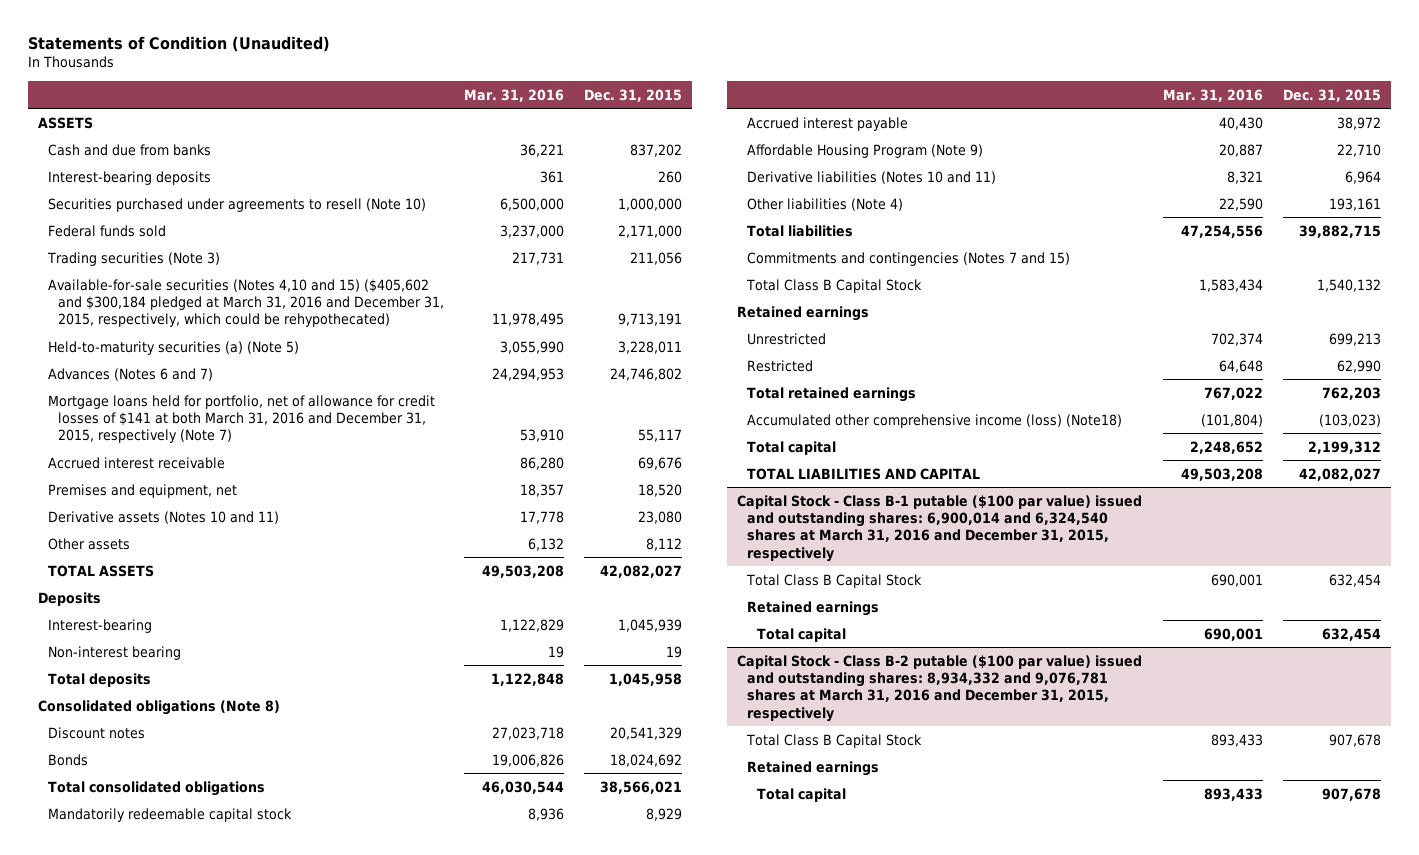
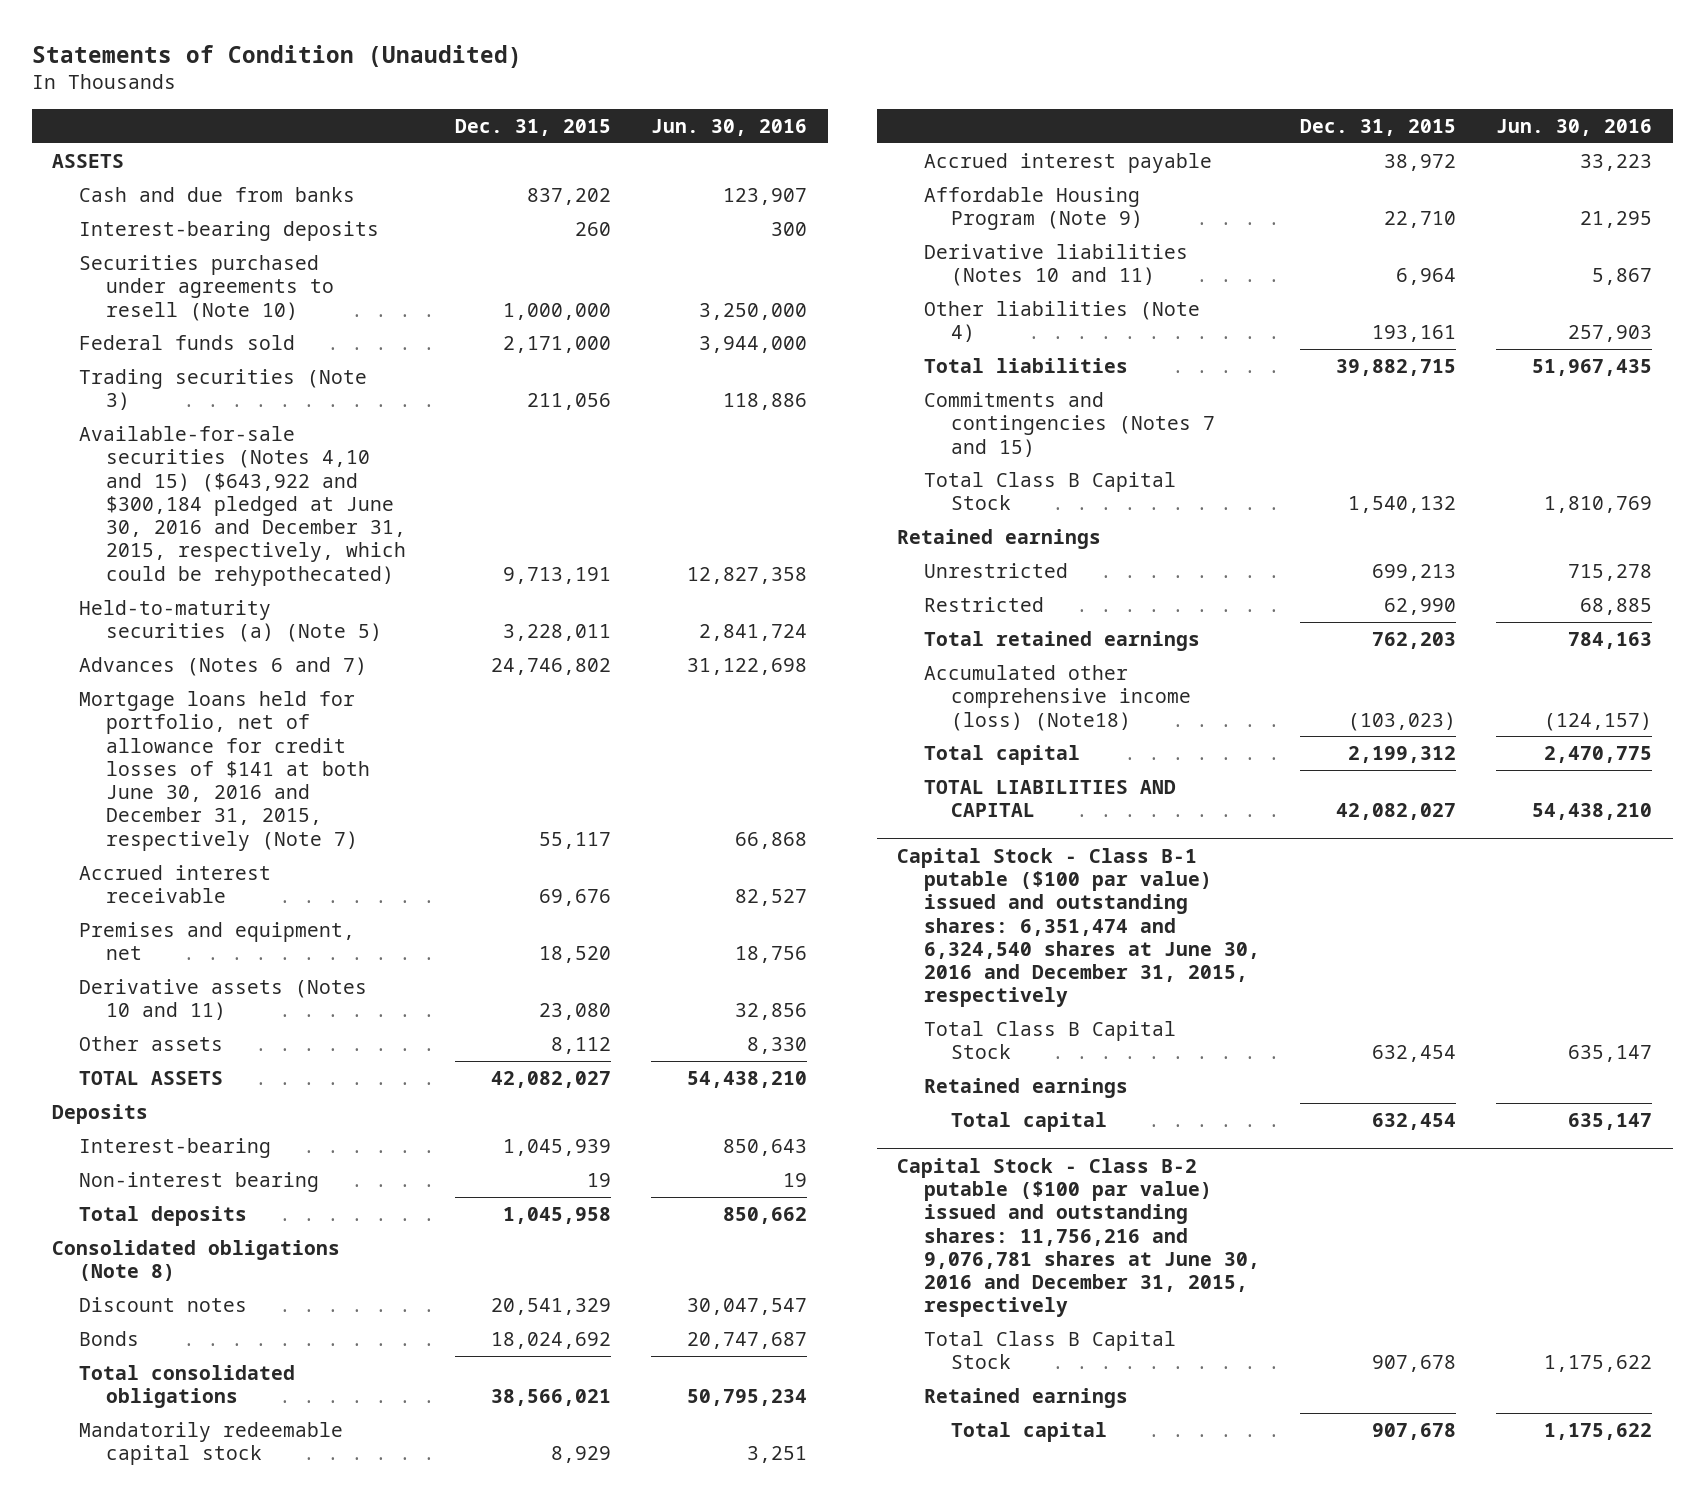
- | Mar. 31, 2016 | Dec. 31, 2015
+ | Dec. 31, 2015 | Jun. 30, 2016
- Available-for-sale securities (Notes 4,10 and 15) ($405,602 and $300,184 pledged at March 31, 2016 and December 31, 2015, respectively, which could be rehypothecated) | 11,978,495 | 9,713,191
+ Available-for-sale securities (Notes 4,10 and 15) ($643,922 and $300,184 pledged at June 30, 2016 and December 31, 2015, respectively, which could be rehypothecated) | 9,713,191 | 12,827,358
- Mortgage loans held for portfolio, net of allowance for credit losses of $141 at both March 31, 2016 and December 31, 2015, respectively (Note 7) | 53,910 | 55,117
+ Mortgage loans held for portfolio, net of allowance for credit losses of $141 at both June 30, 2016 and December 31, 2015, respectively (Note 7) | 55,117 | 66,868
- Capital Stock - Class B-1 putable ($100 par value) issued and outstanding shares: 6,900,014 and 6,324,540 shares at March 31, 2016 and December 31, 2015, respectively
+ Capital Stock - Class B-1 putable ($100 par value) issued and outstanding shares: 6,351,474 and 6,324,540 shares at June 30, 2016 and December 31, 2015, respectively
- Capital Stock - Class B-2 putable ($100 par value) issued and outstanding shares: 8,934,332 and 9,076,781 shares at March 31, 2016 and December 31, 2015, respectively
+ Capital Stock - Class B-2 putable ($100 par value) issued and outstanding shares: 11,756,216 and 9,076,781 shares at June 30, 2016 and December 31, 2015, respectively

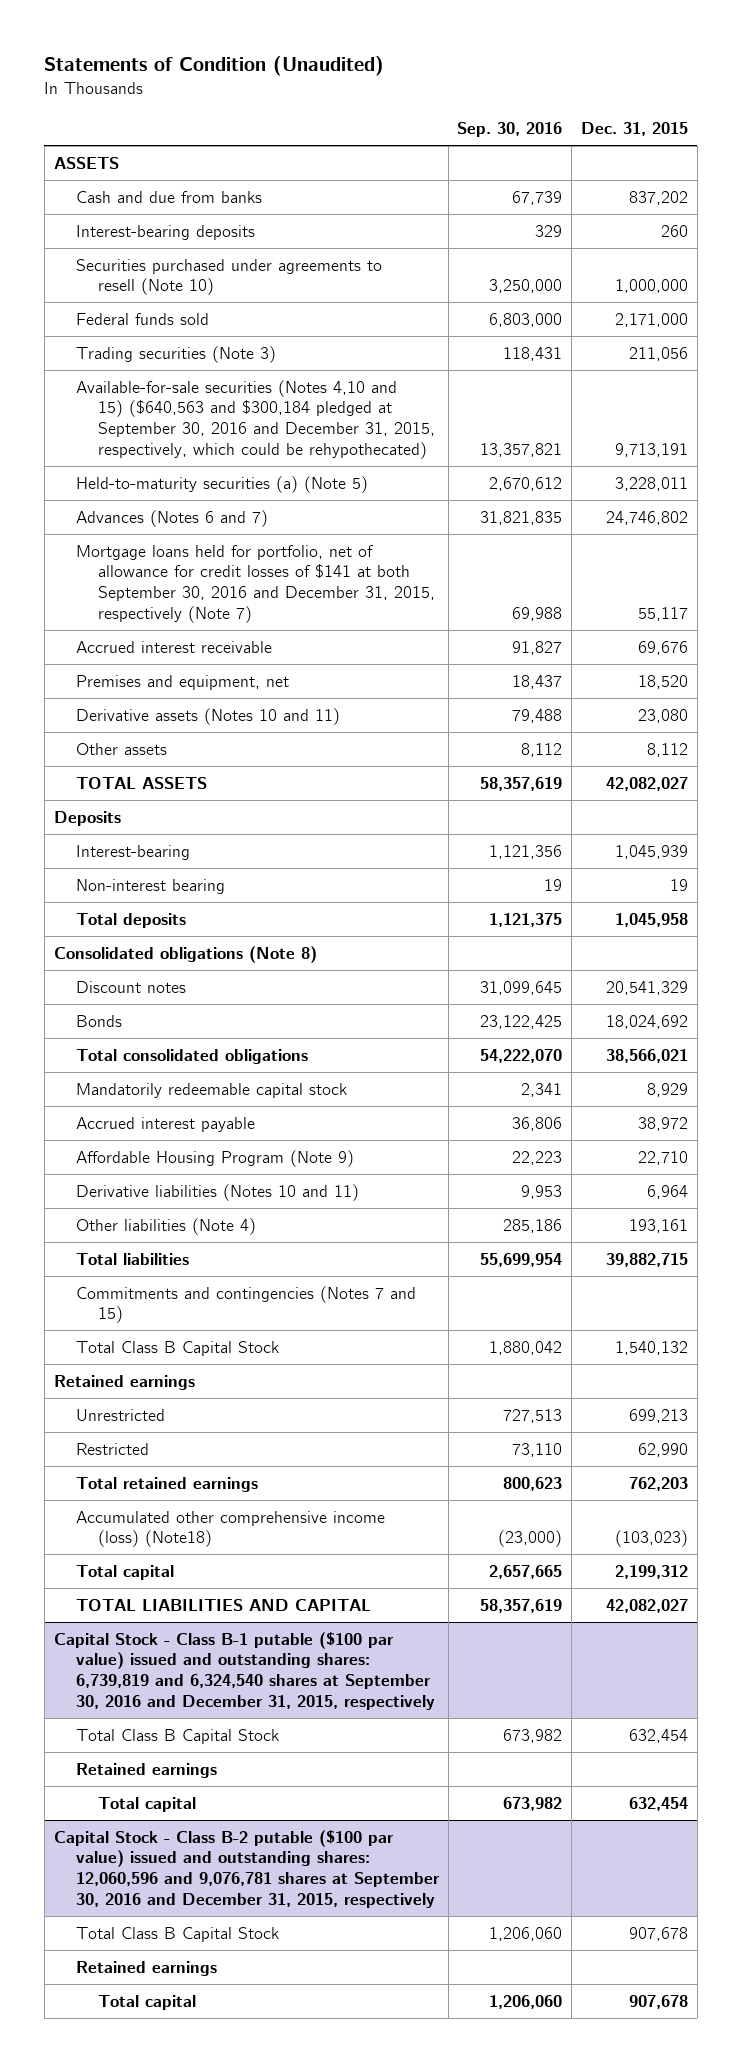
- | Dec. 31, 2015 | Jun. 30, 2016
+ | Sep. 30, 2016 | Dec. 31, 2015
- Available-for-sale securities (Notes 4,10 and 15) ($643,922 and $300,184 pledged at June 30, 2016 and December 31, 2015, respectively, which could be rehypothecated) | 9,713,191 | 12,827,358
+ Available-for-sale securities (Notes 4,10 and 15) ($640,563 and $300,184 pledged at September 30, 2016 and December 31, 2015, respectively, which could be rehypothecated) | 13,357,821 | 9,713,191
- Mortgage loans held for portfolio, net of allowance for credit losses of $141 at both June 30, 2016 and December 31, 2015, respectively (Note 7) | 55,117 | 66,868
+ Mortgage loans held for portfolio, net of allowance for credit losses of $141 at both September 30, 2016 and December 31, 2015, respectively (Note 7) | 69,988 | 55,117
- Capital Stock - Class B-1 putable ($100 par value) issued and outstanding shares: 6,351,474 and 6,324,540 shares at June 30, 2016 and December 31, 2015, respectively
+ Capital Stock - Class B-1 putable ($100 par value) issued and outstanding shares: 6,739,819 and 6,324,540 shares at September 30, 2016 and December 31, 2015, respectively
- Capital Stock - Class B-2 putable ($100 par value) issued and outstanding shares: 11,756,216 and 9,076,781 shares at June 30, 2016 and December 31, 2015, respectively
+ Capital Stock - Class B-2 putable ($100 par value) issued and outstanding shares: 12,060,596 and 9,076,781 shares at September 30, 2016 and December 31, 2015, respectively

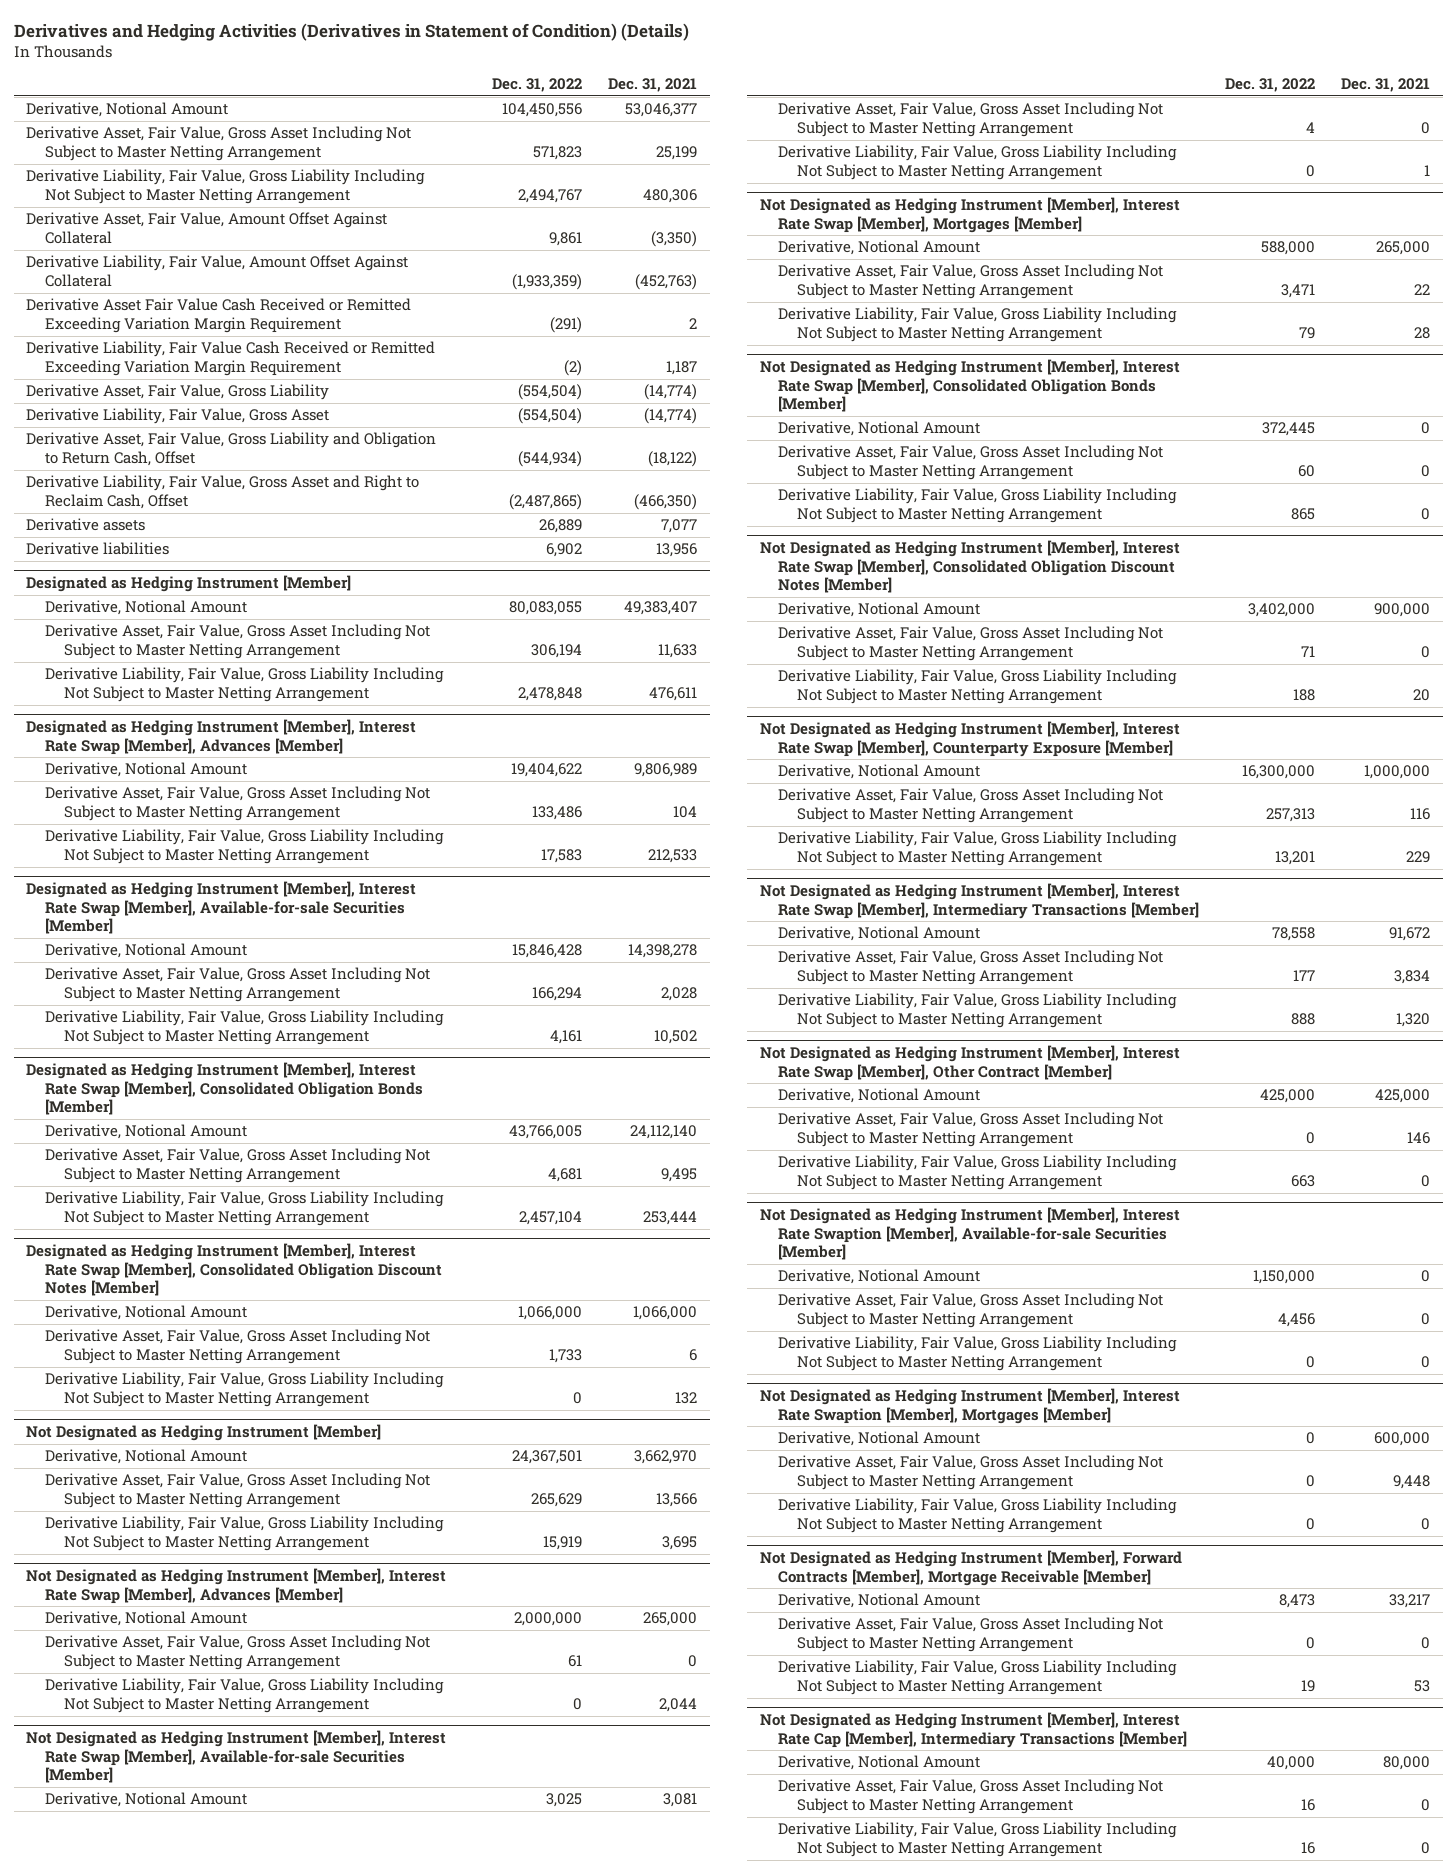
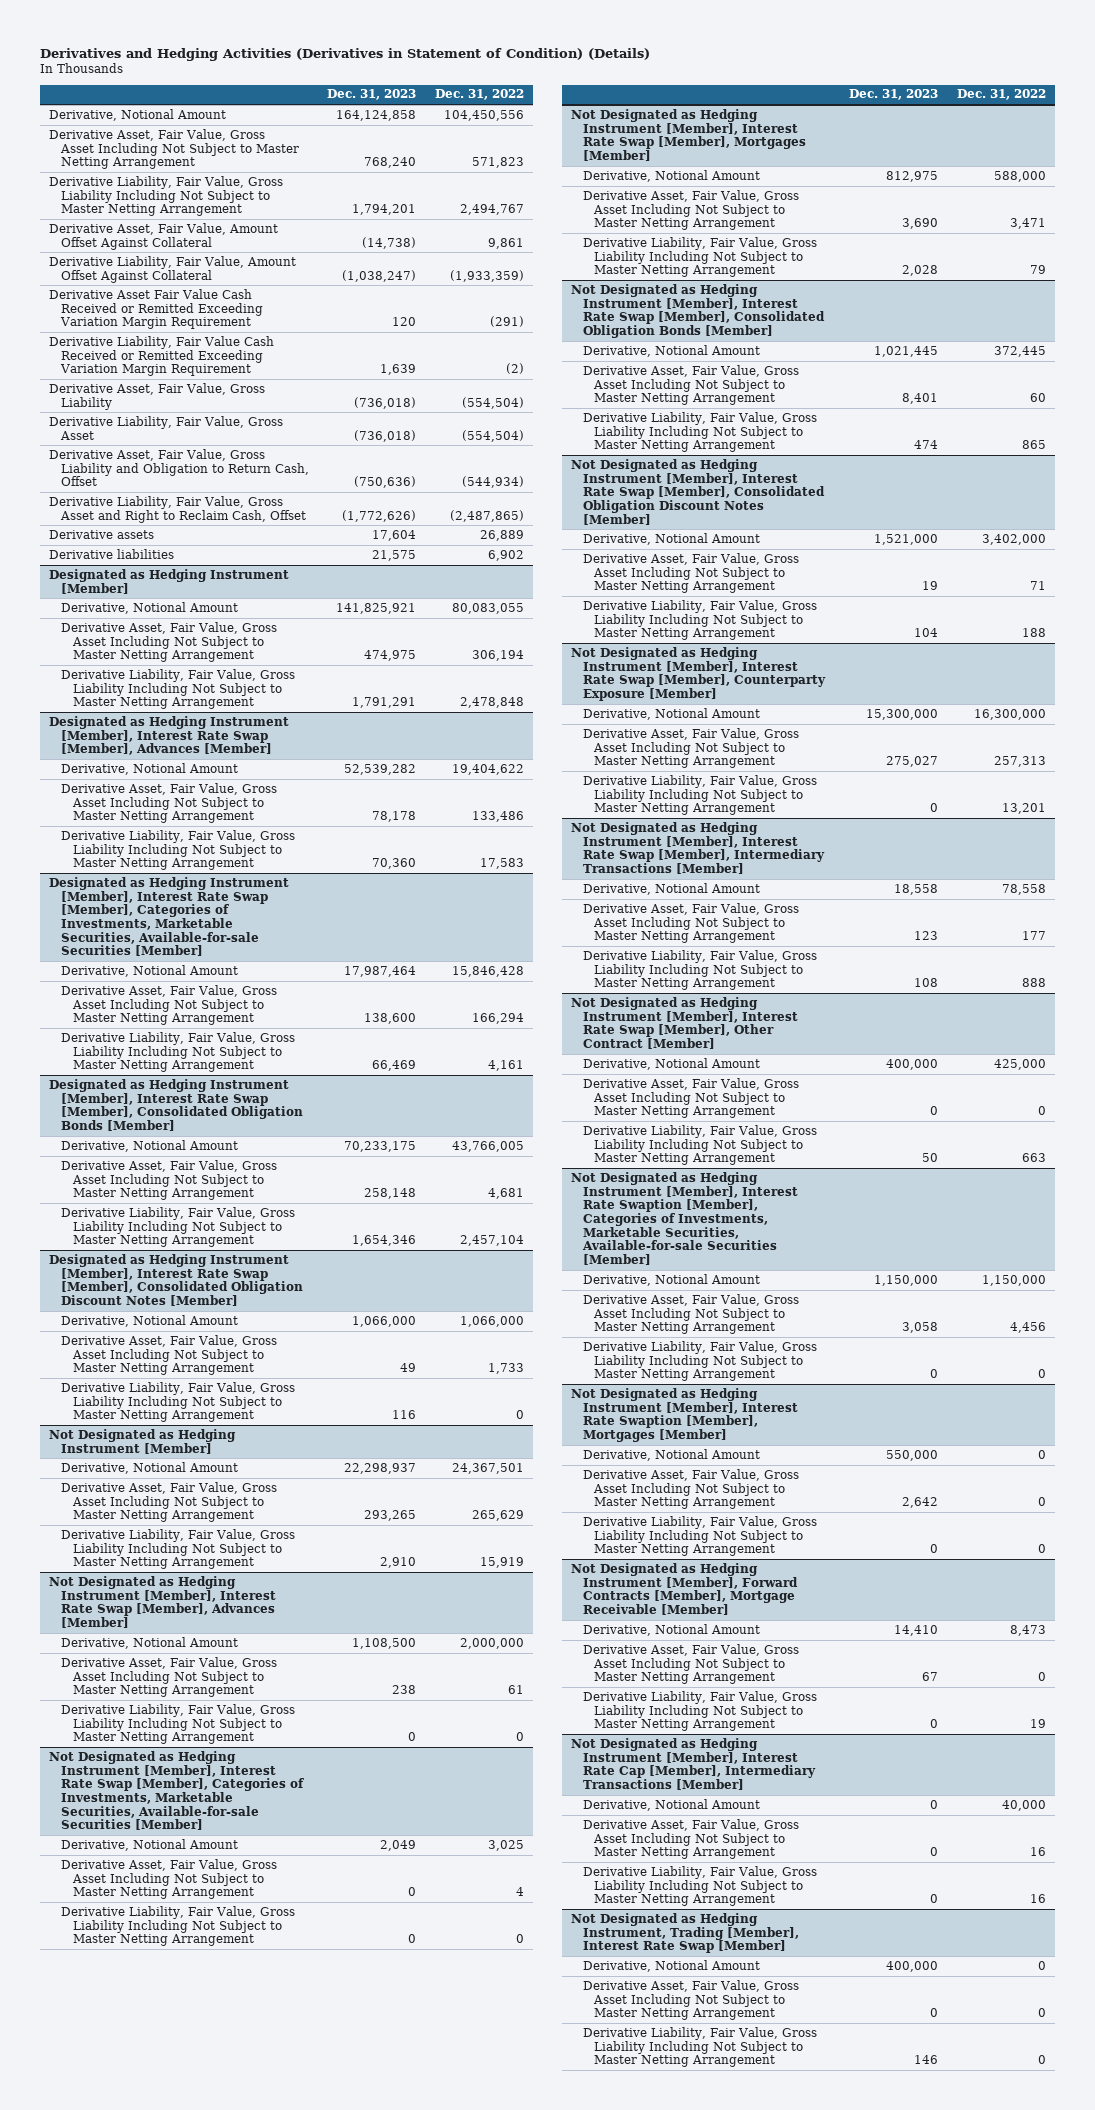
- | Dec. 31, 2022 | Dec. 31, 2021
+ | Dec. 31, 2023 | Dec. 31, 2022
- Designated as Hedging Instrument [Member], Interest Rate Swap [Member], Available-for-sale Securities [Member]
+ Designated as Hedging Instrument [Member], Interest Rate Swap [Member], Categories of Investments, Marketable Securities, Available-for-sale Securities [Member]
- Not Designated as Hedging Instrument [Member], Interest Rate Swap [Member], Available-for-sale Securities [Member]
+ Not Designated as Hedging Instrument [Member], Interest Rate Swap [Member], Categories of Investments, Marketable Securities, Available-for-sale Securities [Member]
- Not Designated as Hedging Instrument [Member], Interest Rate Swaption [Member], Available-for-sale Securities [Member]
+ Not Designated as Hedging Instrument [Member], Interest Rate Swaption [Member], Categories of Investments, Marketable Securities, Available-for-sale Securities [Member]
+ Not Designated as Hedging Instrument, Trading [Member], Interest Rate Swap [Member]
+ Derivative, Notional Amount | 400,000 | 0
+ Derivative Asset, Fair Value, Gross Asset Including Not Subject to Master Netting Arrangement | 0 | 0
+ Derivative Liability, Fair Value, Gross Liability Including Not Subject to Master Netting Arrangement | 146 | 0

